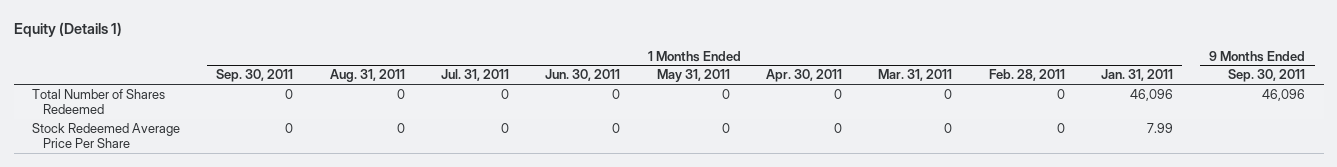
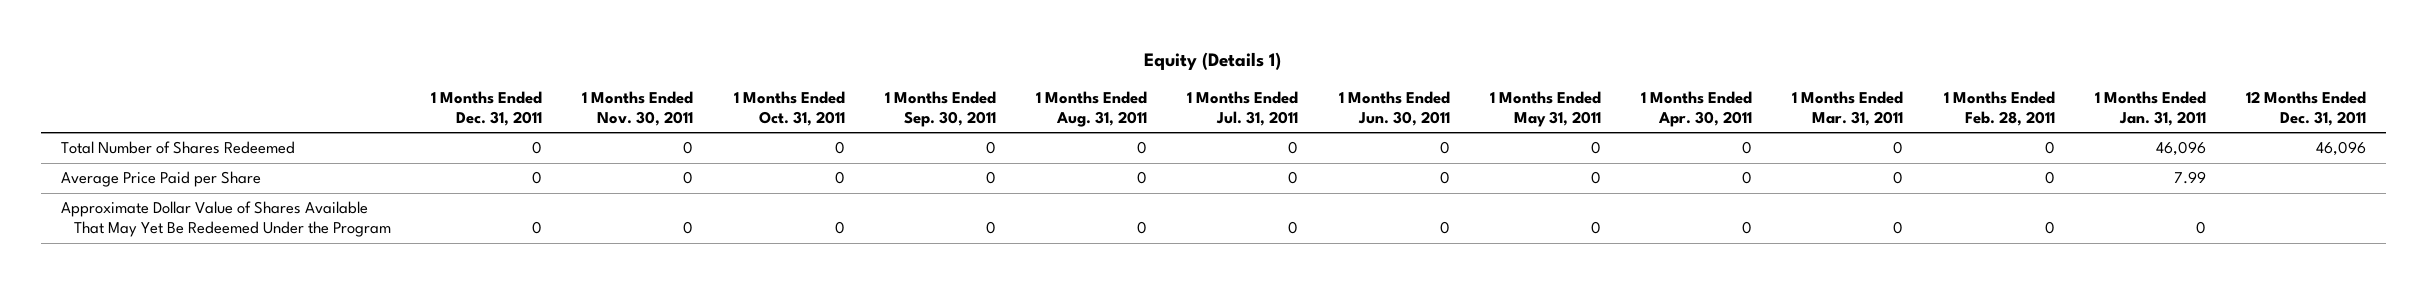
- | 1 Months Ended Sep. 30, 2011 | 1 Months Ended Aug. 31, 2011 | 1 Months Ended Jul. 31, 2011 | 1 Months Ended Jun. 30, 2011 | 1 Months Ended May 31, 2011 | 1 Months Ended Apr. 30, 2011 | 1 Months Ended Mar. 31, 2011 | 1 Months Ended Feb. 28, 2011 | 1 Months Ended Jan. 31, 2011 | 9 Months Ended Sep. 30, 2011
+ | 1 Months Ended Dec. 31, 2011 | 1 Months Ended Nov. 30, 2011 | 1 Months Ended Oct. 31, 2011 | 1 Months Ended Sep. 30, 2011 | 1 Months Ended Aug. 31, 2011 | 1 Months Ended Jul. 31, 2011 | 1 Months Ended Jun. 30, 2011 | 1 Months Ended May 31, 2011 | 1 Months Ended Apr. 30, 2011 | 1 Months Ended Mar. 31, 2011 | 1 Months Ended Feb. 28, 2011 | 1 Months Ended Jan. 31, 2011 | 12 Months Ended Dec. 31, 2011
- Stock Redeemed Average Price Per Share | 0 | 0 | 0 | 0 | 0 | 0 | 0 | 0 | 7.99 |
+ Average Price Paid per Share | 0 | 0 | 0 | 0 | 0 | 0 | 0 | 0 | 0 | 0 | 0 | 7.99 |
+ Approximate Dollar Value of Shares Available That May Yet Be Redeemed Under the Program | 0 | 0 | 0 | 0 | 0 | 0 | 0 | 0 | 0 | 0 | 0 | 0 |

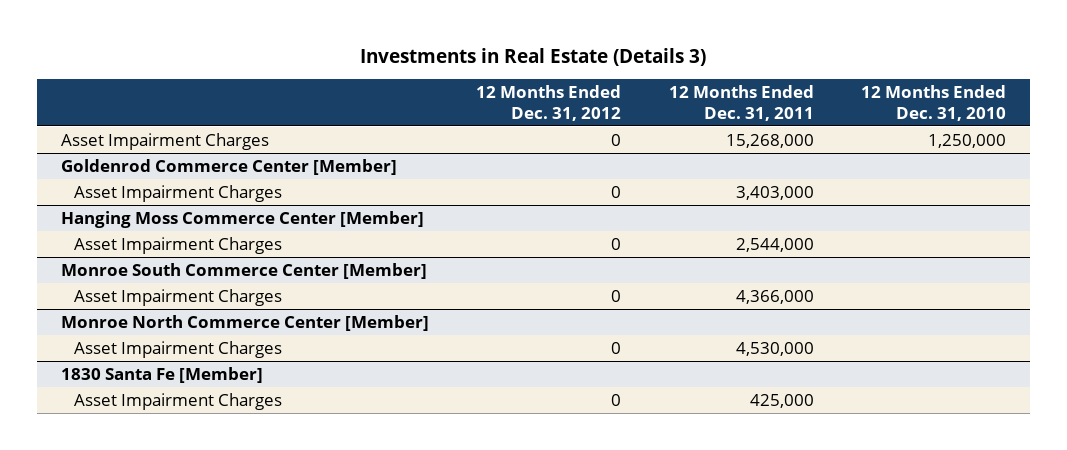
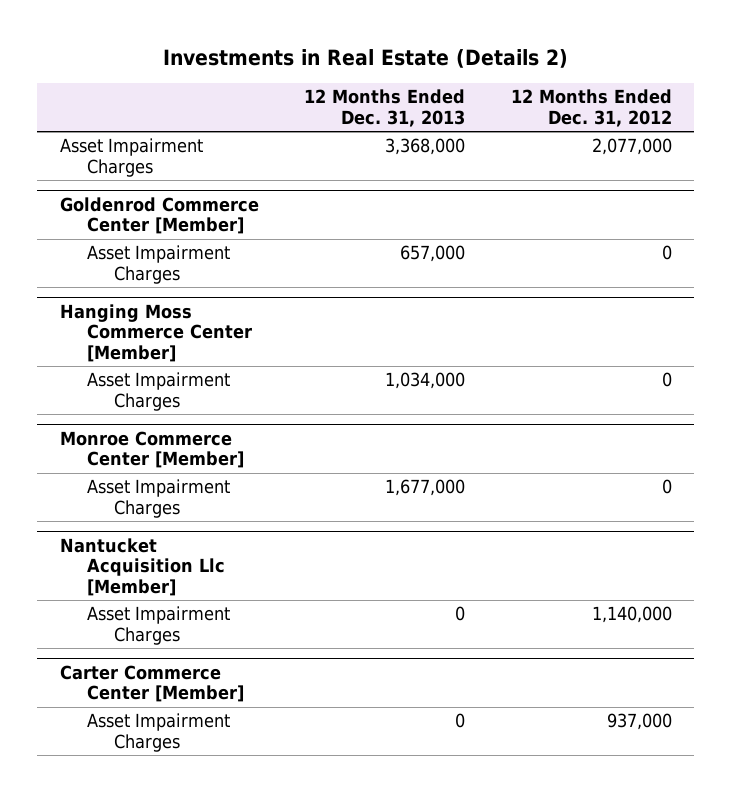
- Investments in Real Estate (Details 3)
+ Investments in Real Estate (Details 2)
- | 12 Months Ended Dec. 31, 2012 | 12 Months Ended Dec. 31, 2011 | 12 Months Ended Dec. 31, 2010
+ | 12 Months Ended Dec. 31, 2013 | 12 Months Ended Dec. 31, 2012
- Asset Impairment Charges | 0 | 15,268,000 | 1,250,000
+ Asset Impairment Charges | 3,368,000 | 2,077,000
- Monroe South Commerce Center [Member]
- Asset Impairment Charges | 0 | 4,366,000 |
- Monroe North Commerce Center [Member]
- Asset Impairment Charges | 0 | 4,530,000 |
- 1830 Santa Fe [Member]
+ Monroe Commerce Center [Member]
+ Nantucket Acquisition Llc [Member]
+ Asset Impairment Charges | 0 | 1,140,000
+ Carter Commerce Center [Member]
+ Asset Impairment Charges | 0 | 937,000

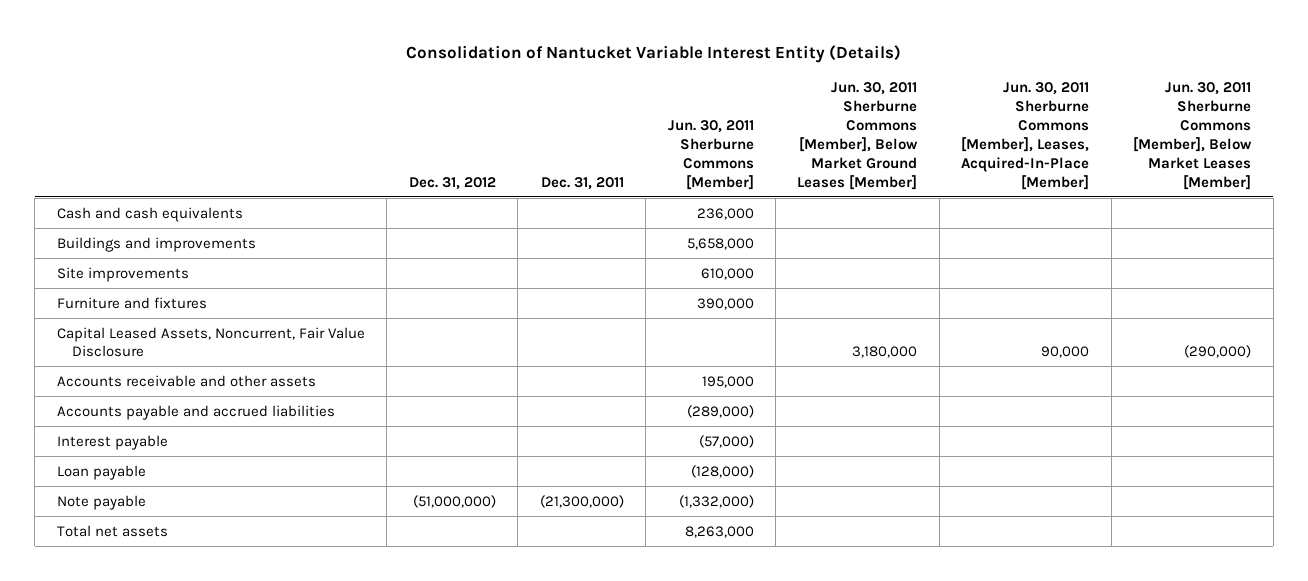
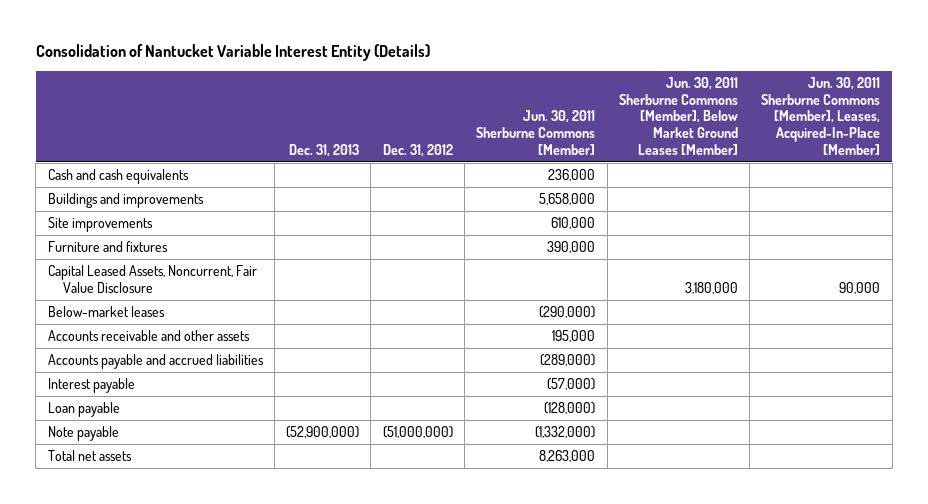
- | Dec. 31, 2012 | Dec. 31, 2011 | Jun. 30, 2011 Sherburne Commons [Member] | Jun. 30, 2011 Sherburne Commons [Member], Below Market Ground Leases [Member] | Jun. 30, 2011 Sherburne Commons [Member], Leases, Acquired-In-Place [Member] | Jun. 30, 2011 Sherburne Commons [Member], Below Market Leases [Member]
+ | Dec. 31, 2013 | Dec. 31, 2012 | Jun. 30, 2011 Sherburne Commons [Member] | Jun. 30, 2011 Sherburne Commons [Member], Below Market Ground Leases [Member] | Jun. 30, 2011 Sherburne Commons [Member], Leases, Acquired-In-Place [Member]
+ Below-market leases | | | (290,000) | |

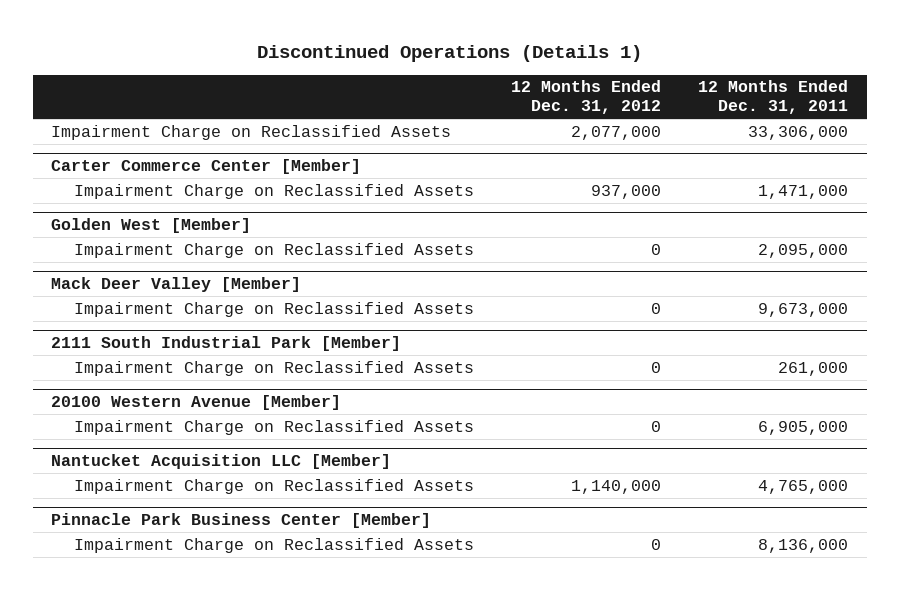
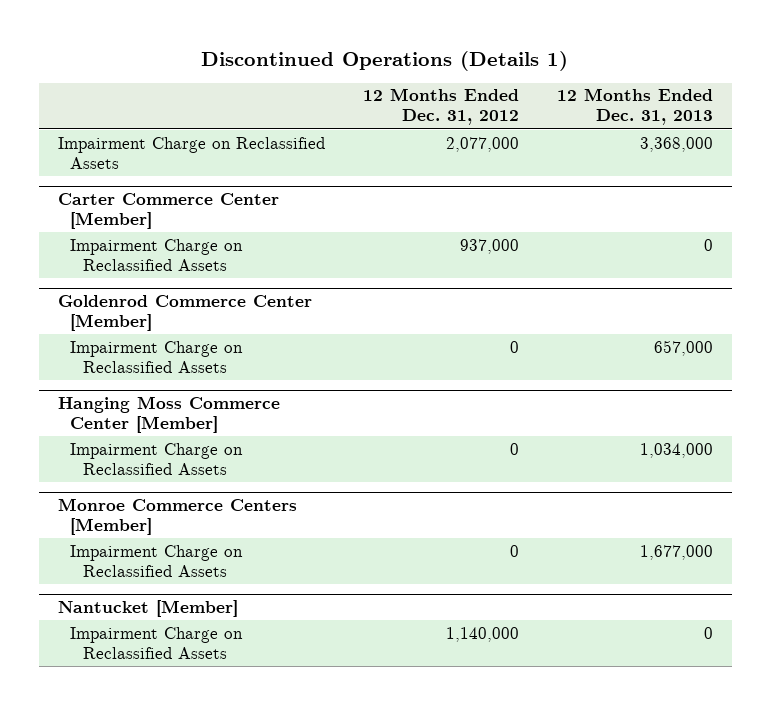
- | 12 Months Ended Dec. 31, 2012 | 12 Months Ended Dec. 31, 2011
+ | 12 Months Ended Dec. 31, 2012 | 12 Months Ended Dec. 31, 2013
- Golden West [Member]
- Impairment Charge on Reclassified Assets | 0 | 2,095,000
- Mack Deer Valley [Member]
+ Goldenrod Commerce Center [Member]
- 2111 South Industrial Park [Member]
+ Hanging Moss Commerce Center [Member]
- 20100 Western Avenue [Member]
+ Monroe Commerce Centers [Member]
- Nantucket Acquisition LLC [Member]
+ Nantucket [Member]
- Pinnacle Park Business Center [Member]
- Impairment Charge on Reclassified Assets | 0 | 8,136,000

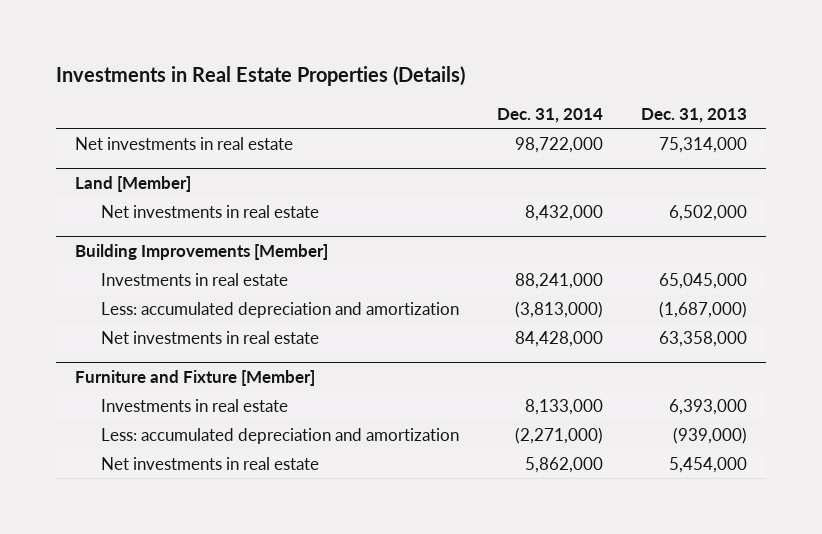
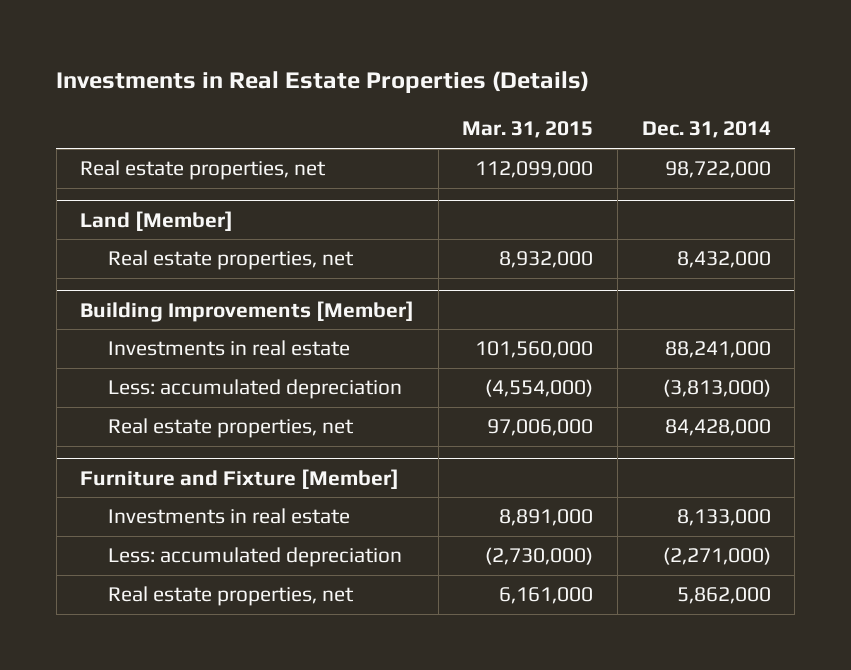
- | Dec. 31, 2014 | Dec. 31, 2013
+ | Mar. 31, 2015 | Dec. 31, 2014
- Net investments in real estate | 98,722,000 | 75,314,000
+ Real estate properties, net | 112,099,000 | 98,722,000
@ Land [Member]
- Net investments in real estate | 8,432,000 | 6,502,000
+ Real estate properties, net | 8,932,000 | 8,432,000
@ Building Improvements [Member]
- Less: accumulated depreciation and amortization | (3,813,000) | (1,687,000)
- Net investments in real estate | 84,428,000 | 63,358,000
+ Less: accumulated depreciation | (4,554,000) | (3,813,000)
+ Real estate properties, net | 97,006,000 | 84,428,000
@ Furniture and Fixture [Member]
- Less: accumulated depreciation and amortization | (2,271,000) | (939,000)
- Net investments in real estate | 5,862,000 | 5,454,000
+ Less: accumulated depreciation | (2,730,000) | (2,271,000)
+ Real estate properties, net | 6,161,000 | 5,862,000

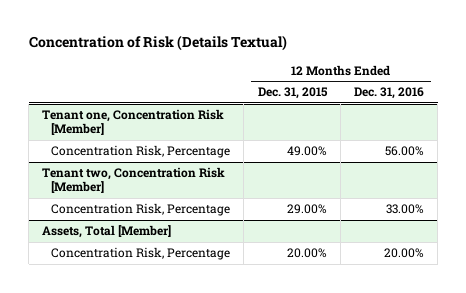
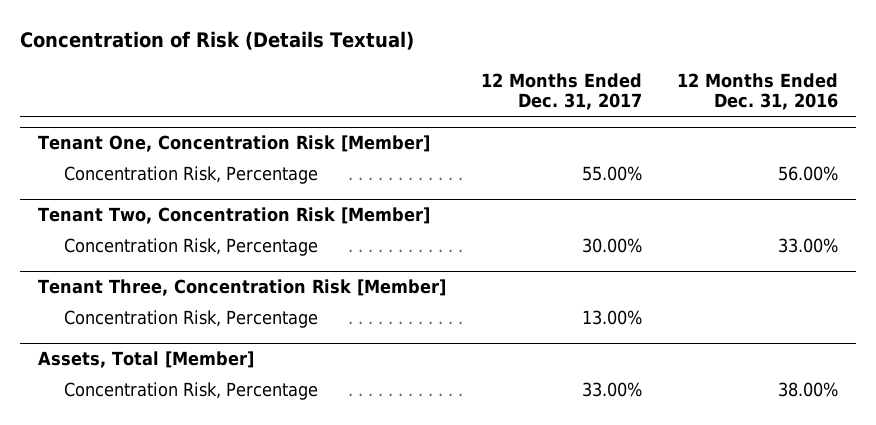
- | 12 Months Ended Dec. 31, 2015 | 12 Months Ended Dec. 31, 2016
+ | 12 Months Ended Dec. 31, 2017 | 12 Months Ended Dec. 31, 2016
- Tenant one, Concentration Risk [Member]
+ Tenant One, Concentration Risk [Member]
- Tenant two, Concentration Risk [Member]
+ Tenant Two, Concentration Risk [Member]
+ Tenant Three, Concentration Risk [Member]
+ Concentration Risk, Percentage | 13.00% |
@ Assets, Total [Member]
- Concentration Risk, Percentage | 20.00% | 20.00%
+ Concentration Risk, Percentage | 33.00% | 38.00%

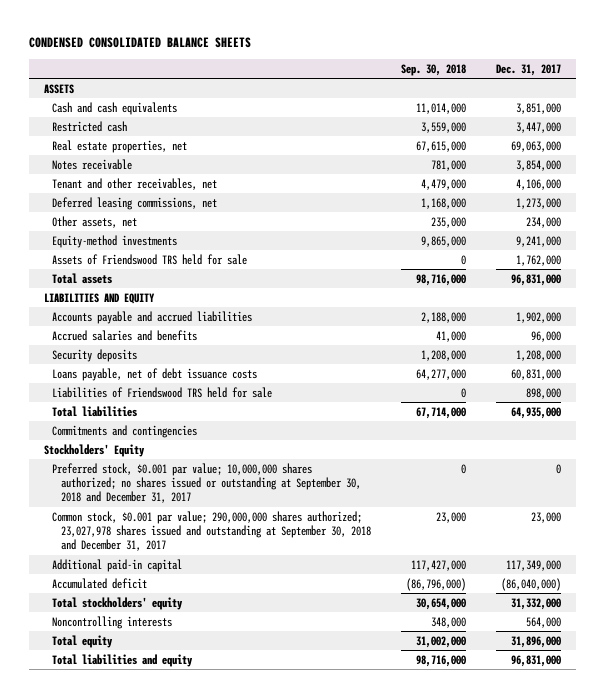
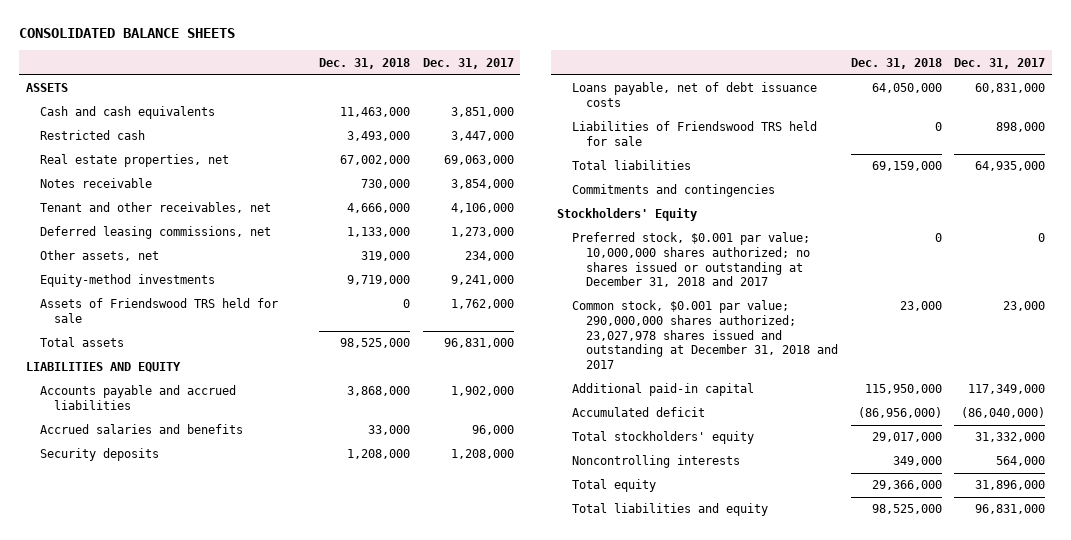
- CONDENSED CONSOLIDATED BALANCE SHEETS
+ CONSOLIDATED BALANCE SHEETS
- | Sep. 30, 2018 | Dec. 31, 2017
+ | Dec. 31, 2018 | Dec. 31, 2017
- Preferred stock, $0.001 par value; 10,000,000 shares authorized; no shares issued or outstanding at September 30, 2018 and December 31, 2017 | 0 | 0
- Common stock, $0.001 par value; 290,000,000 shares authorized; 23,027,978 shares issued and outstanding at September 30, 2018 and December 31, 2017 | 23,000 | 23,000
+ Preferred stock, $0.001 par value; 10,000,000 shares authorized; no shares issued or outstanding at December 31, 2018 and 2017 | 0 | 0
+ Common stock, $0.001 par value; 290,000,000 shares authorized; 23,027,978 shares issued and outstanding at December 31, 2018 and 2017 | 23,000 | 23,000

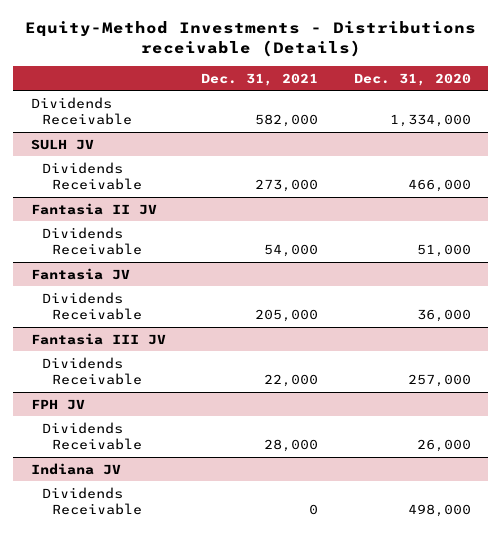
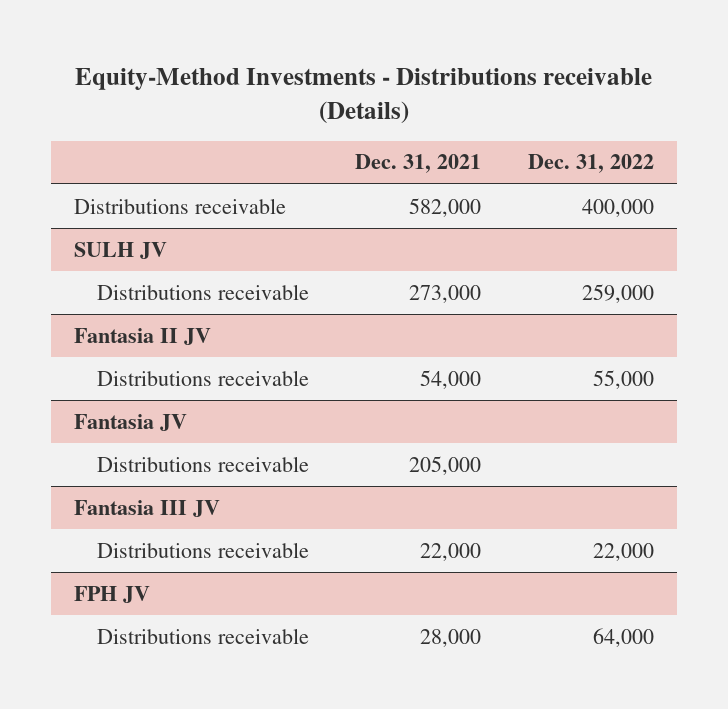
- | Dec. 31, 2021 | Dec. 31, 2020
+ | Dec. 31, 2021 | Dec. 31, 2022
- Dividends Receivable | 582,000 | 1,334,000
+ Distributions receivable | 582,000 | 400,000
@ SULH JV
- Dividends Receivable | 273,000 | 466,000
+ Distributions receivable | 273,000 | 259,000
@ Fantasia II JV
- Dividends Receivable | 54,000 | 51,000
+ Distributions receivable | 54,000 | 55,000
@ Fantasia JV
- Dividends Receivable | 205,000 | 36,000
+ Distributions receivable | 205,000 |
@ Fantasia III JV
- Dividends Receivable | 22,000 | 257,000
+ Distributions receivable | 22,000 | 22,000
@ FPH JV
- Dividends Receivable | 28,000 | 26,000
- Indiana JV
- Dividends Receivable | 0 | 498,000
@ FPH JV
+ Distributions receivable | 28,000 | 64,000

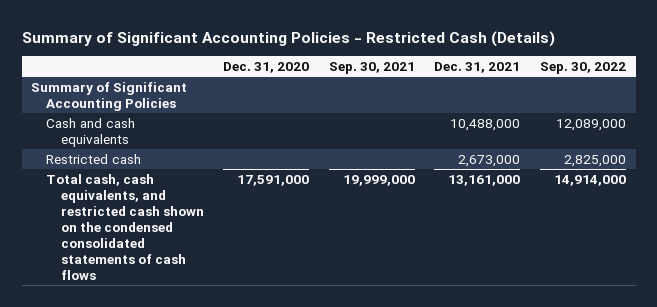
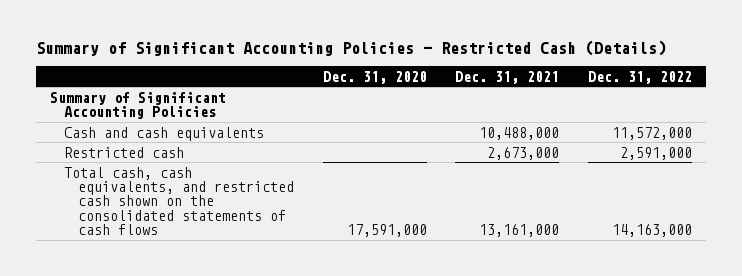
- | Dec. 31, 2020 | Sep. 30, 2021 | Dec. 31, 2021 | Sep. 30, 2022
+ | Dec. 31, 2020 | Dec. 31, 2021 | Dec. 31, 2022
- Total cash, cash equivalents, and restricted cash shown on the condensed consolidated statements of cash flows | 17,591,000 | 19,999,000 | 13,161,000 | 14,914,000
+ Total cash, cash equivalents, and restricted cash shown on the consolidated statements of cash flows | 17,591,000 | 13,161,000 | 14,163,000

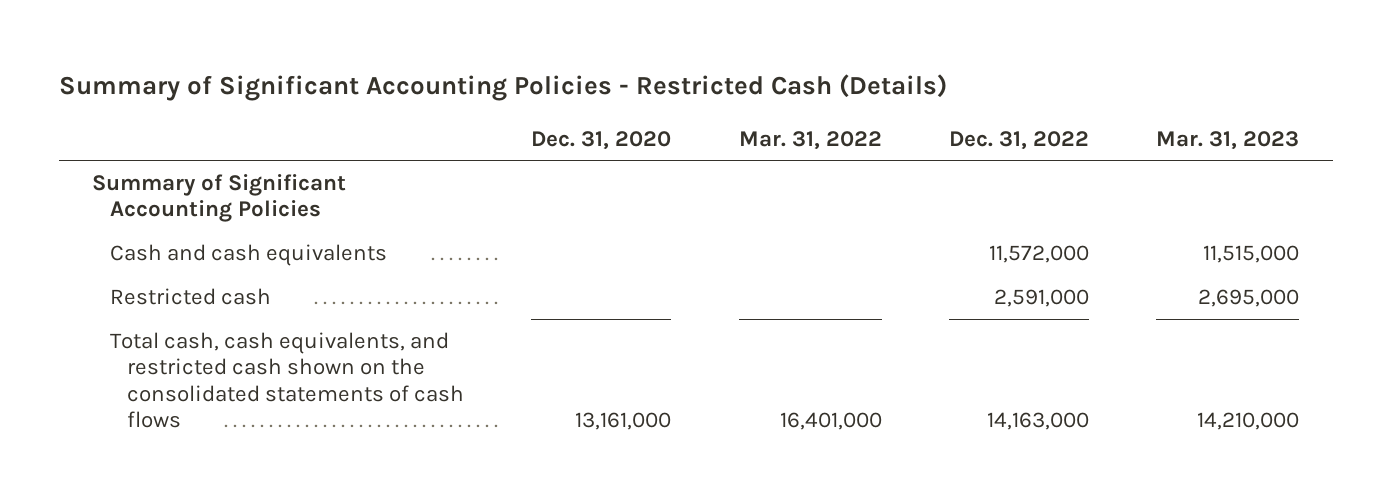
- | Dec. 31, 2020 | Dec. 31, 2021 | Dec. 31, 2022
+ | Dec. 31, 2020 | Mar. 31, 2022 | Dec. 31, 2022 | Mar. 31, 2023
- Total cash, cash equivalents, and restricted cash shown on the consolidated statements of cash flows | 17,591,000 | 13,161,000 | 14,163,000
+ Total cash, cash equivalents, and restricted cash shown on the consolidated statements of cash flows | 13,161,000 | 16,401,000 | 14,163,000 | 14,210,000

